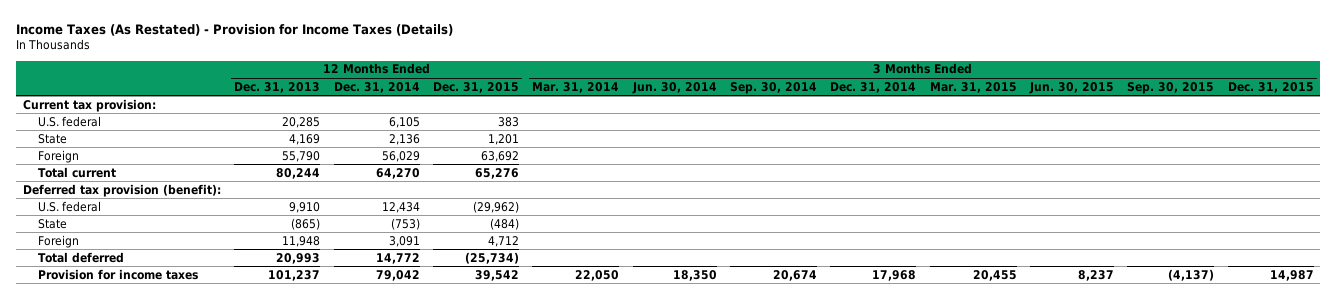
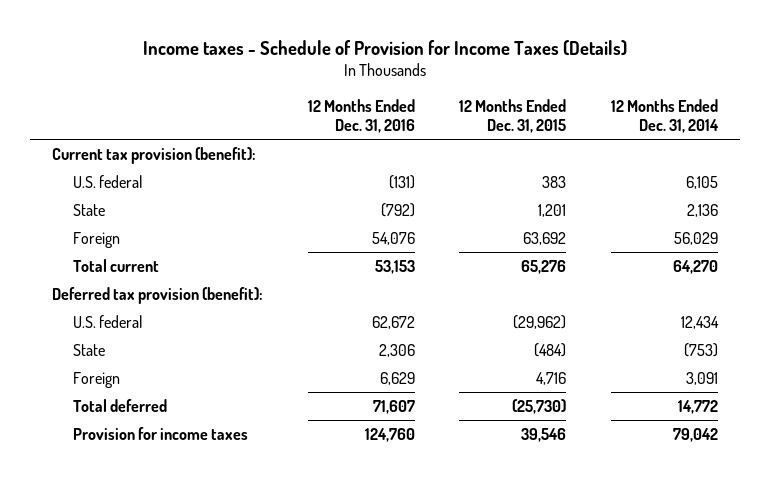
- Income Taxes (As Restated) - Provision for Income Taxes (Details)
+ Income taxes - Schedule of Provision for Income Taxes (Details)
- | 12 Months Ended Dec. 31, 2013 | 12 Months Ended Dec. 31, 2014 | 12 Months Ended Dec. 31, 2015 | 3 Months Ended Mar. 31, 2014 | 3 Months Ended Jun. 30, 2014 | 3 Months Ended Sep. 30, 2014 | 3 Months Ended Dec. 31, 2014 | 3 Months Ended Mar. 31, 2015 | 3 Months Ended Jun. 30, 2015 | 3 Months Ended Sep. 30, 2015 | 3 Months Ended Dec. 31, 2015
+ | 12 Months Ended Dec. 31, 2016 | 12 Months Ended Dec. 31, 2015 | 12 Months Ended Dec. 31, 2014
- Current tax provision:
+ Current tax provision (benefit):
- Foreign | 11,948 | 3,091 | 4,712 | | | | | | | |
- Total deferred | 20,993 | 14,772 | (25,734) | | | | | | | |
- Provision for income taxes | 101,237 | 79,042 | 39,542 | 22,050 | 18,350 | 20,674 | 17,968 | 20,455 | 8,237 | (4,137) | 14,987
+ Foreign | 6,629 | 4,716 | 3,091
+ Total deferred | 71,607 | (25,730) | 14,772
+ Provision for income taxes | 124,760 | 39,546 | 79,042

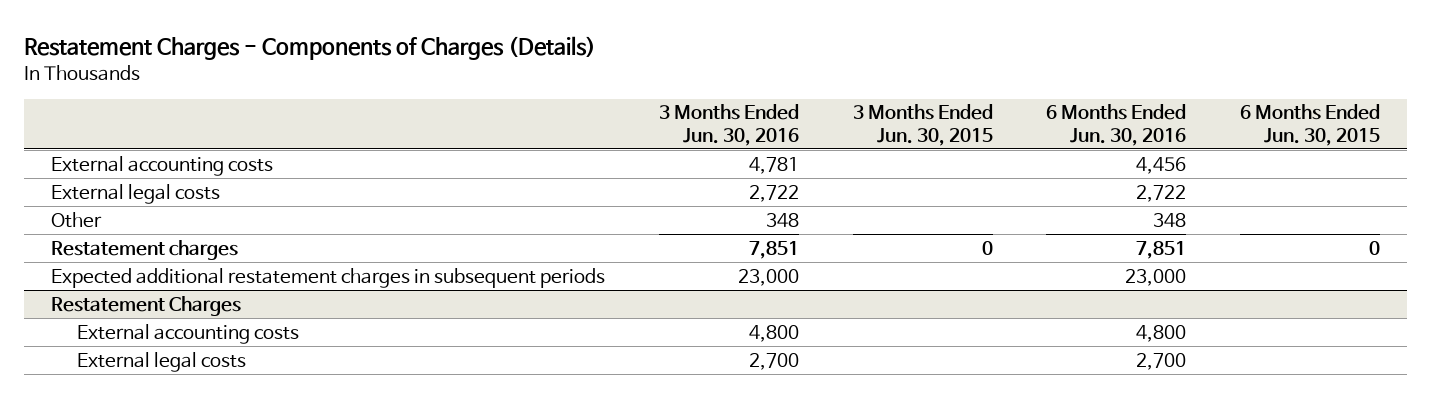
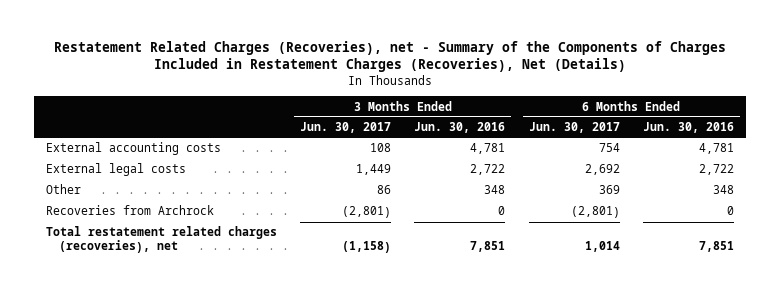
- Restatement Charges - Components of Charges (Details)
+ Restatement Related Charges (Recoveries), net - Summary of the Components of Charges Included in Restatement Charges (Recoveries), Net (Details)
- | 3 Months Ended Jun. 30, 2016 | 3 Months Ended Jun. 30, 2015 | 6 Months Ended Jun. 30, 2016 | 6 Months Ended Jun. 30, 2015
+ | 3 Months Ended Jun. 30, 2017 | 3 Months Ended Jun. 30, 2016 | 6 Months Ended Jun. 30, 2017 | 6 Months Ended Jun. 30, 2016
- External accounting costs | 4,781 | | 4,456 |
+ External accounting costs | 108 | 4,781 | 754 | 4,781
- Restatement charges | 7,851 | 0 | 7,851 | 0
- Expected additional restatement charges in subsequent periods | 23,000 | | 23,000 |
- Restatement Charges
- External accounting costs | 4,800 | | 4,800 |
- External legal costs | 2,700 | | 2,700 |
+ Recoveries from Archrock | (2,801) | 0 | (2,801) | 0
+ Total restatement related charges (recoveries), net | (1,158) | 7,851 | 1,014 | 7,851

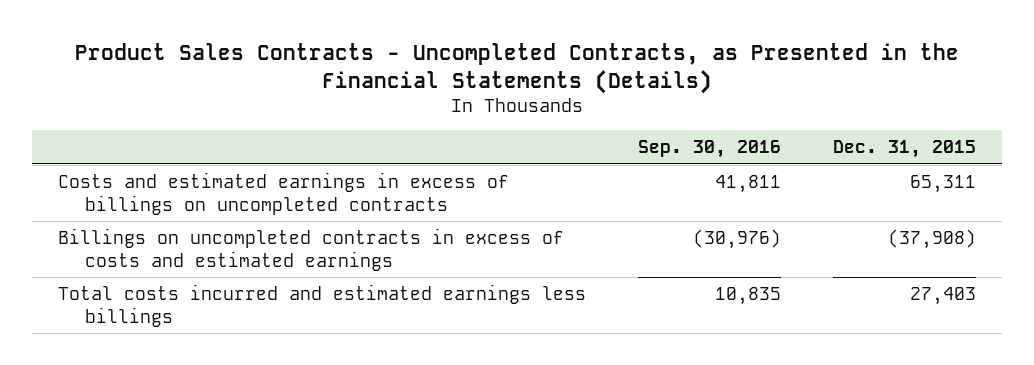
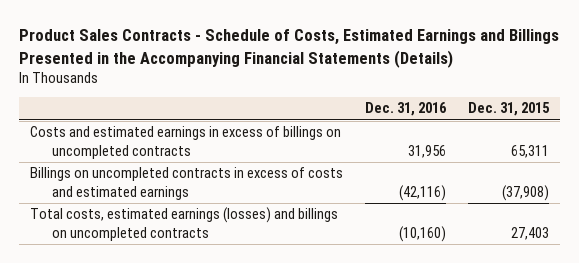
- Product Sales Contracts - Uncompleted Contracts, as Presented in the Financial Statements (Details)
+ Product Sales Contracts - Schedule of Costs, Estimated Earnings and Billings Presented in the Accompanying Financial Statements (Details)
- | Sep. 30, 2016 | Dec. 31, 2015
+ | Dec. 31, 2016 | Dec. 31, 2015
- Total costs incurred and estimated earnings less billings | 10,835 | 27,403
+ Total costs, estimated earnings (losses) and billings on uncompleted contracts | (10,160) | 27,403

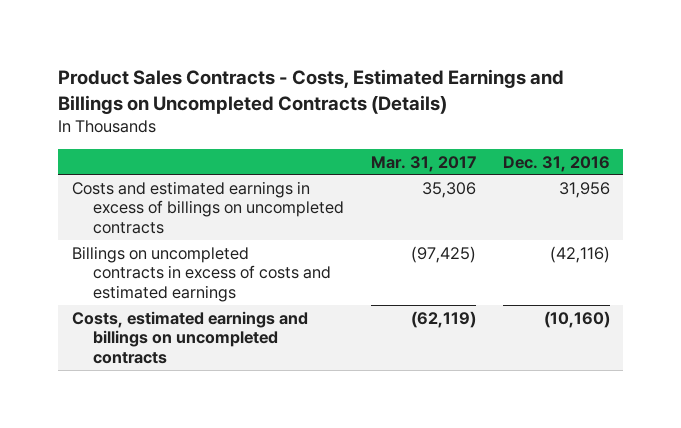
- Product Sales Contracts - Schedule of Costs, Estimated Earnings and Billings Presented in the Accompanying Financial Statements (Details)
+ Product Sales Contracts - Costs, Estimated Earnings and Billings on Uncompleted Contracts (Details)
- | Dec. 31, 2016 | Dec. 31, 2015
+ | Mar. 31, 2017 | Dec. 31, 2016
- Total costs, estimated earnings (losses) and billings on uncompleted contracts | (10,160) | 27,403
+ Costs, estimated earnings and billings on uncompleted contracts | (62,119) | (10,160)

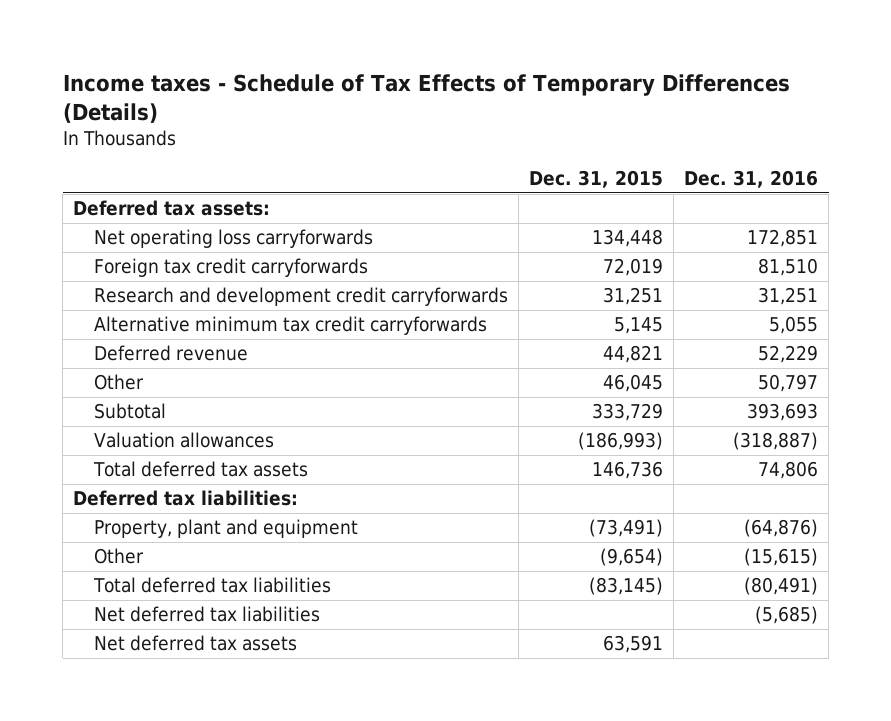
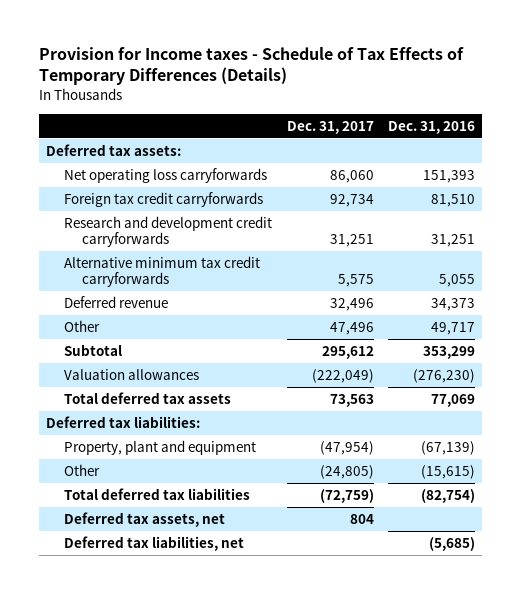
- Income taxes - Schedule of Tax Effects of Temporary Differences (Details)
+ Provision for Income taxes - Schedule of Tax Effects of Temporary Differences (Details)
- | Dec. 31, 2015 | Dec. 31, 2016
+ | Dec. 31, 2017 | Dec. 31, 2016
- Net operating loss carryforwards | 134,448 | 172,851
+ Net operating loss carryforwards | 86,060 | 151,393
- Deferred revenue | 44,821 | 52,229
- Other | 46,045 | 50,797
- Subtotal | 333,729 | 393,693
- Valuation allowances | (186,993) | (318,887)
- Total deferred tax assets | 146,736 | 74,806
+ Deferred revenue | 32,496 | 34,373
+ Other | 47,496 | 49,717
+ Subtotal | 295,612 | 353,299
+ Valuation allowances | (222,049) | (276,230)
+ Total deferred tax assets | 73,563 | 77,069
- Property, plant and equipment | (73,491) | (64,876)
+ Property, plant and equipment | (47,954) | (67,139)
- Total deferred tax liabilities | (83,145) | (80,491)
- Net deferred tax liabilities | | (5,685)
- Net deferred tax assets | 63,591 |
+ Total deferred tax liabilities | (72,759) | (82,754)
+ Deferred tax assets, net | 804 |
+ Deferred tax liabilities, net | | (5,685)

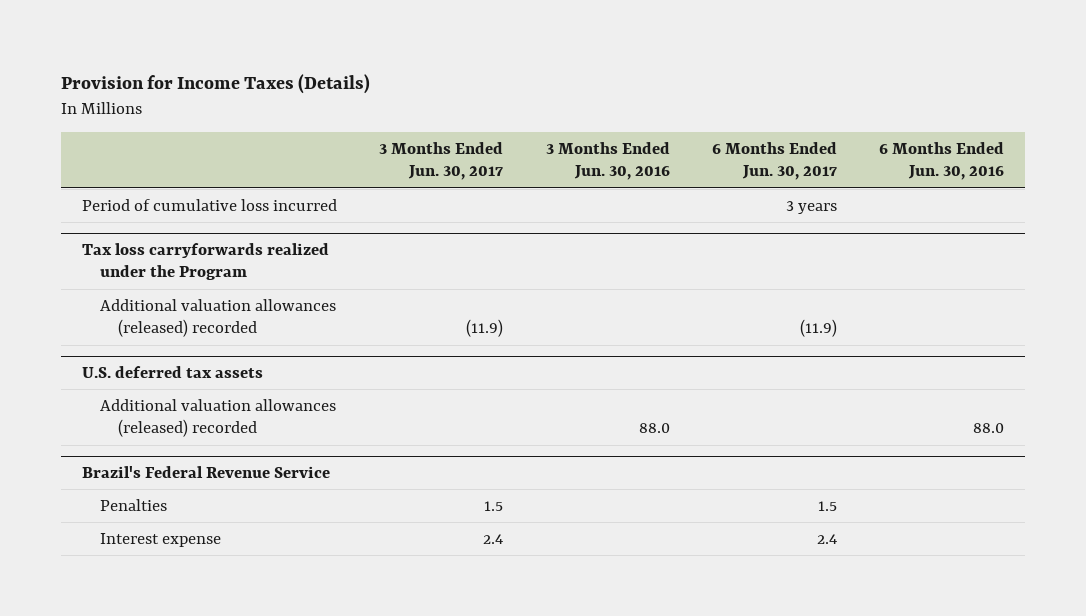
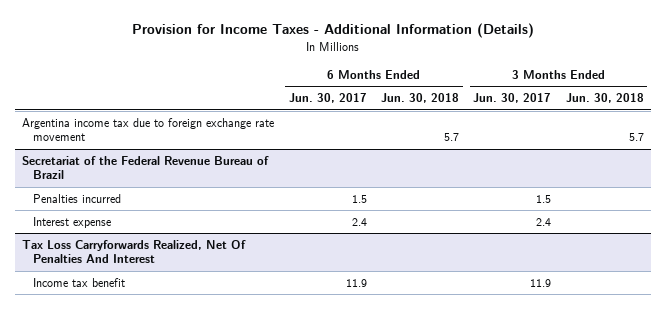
- Provision for Income Taxes (Details)
+ Provision for Income Taxes - Additional Information (Details)
- | 3 Months Ended Jun. 30, 2017 | 3 Months Ended Jun. 30, 2016 | 6 Months Ended Jun. 30, 2017 | 6 Months Ended Jun. 30, 2016
+ | 6 Months Ended Jun. 30, 2017 | 6 Months Ended Jun. 30, 2018 | 3 Months Ended Jun. 30, 2017 | 3 Months Ended Jun. 30, 2018
- Period of cumulative loss incurred | | | 3 years |
- Tax loss carryforwards realized under the Program
- Additional valuation allowances (released) recorded | (11.9) | | (11.9) |
- U.S. deferred tax assets
- Additional valuation allowances (released) recorded | | 88.0 | | 88.0
- Brazil's Federal Revenue Service
- Penalties | 1.5 | | 1.5 |
+ Argentina income tax due to foreign exchange rate movement | | 5.7 | | 5.7
+ Secretariat of the Federal Revenue Bureau of Brazil
+ Penalties incurred | 1.5 | | 1.5 |
+ Tax Loss Carryforwards Realized, Net Of Penalties And Interest
+ Income tax benefit | 11.9 | | 11.9 |

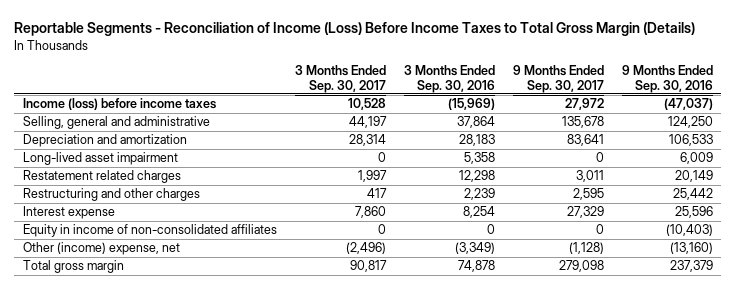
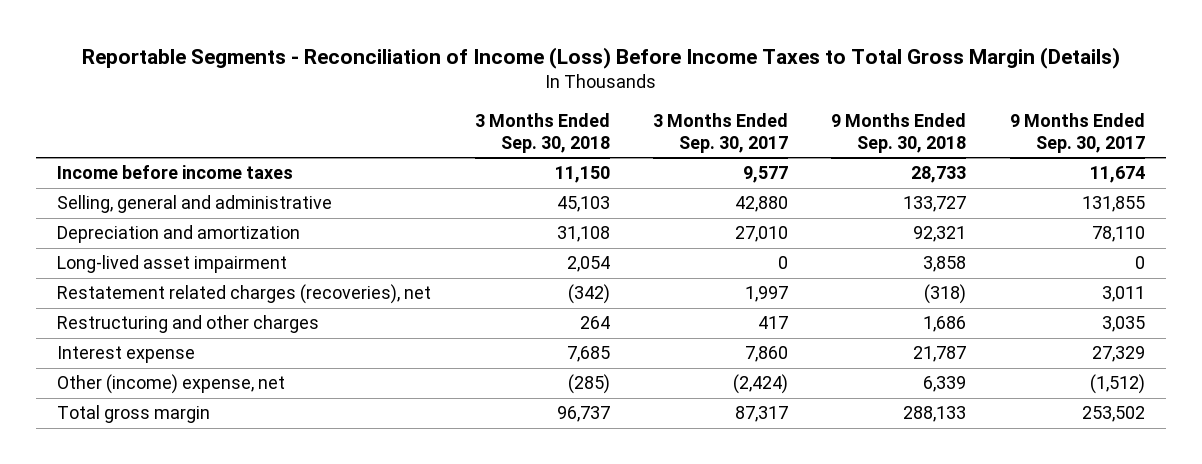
- | 3 Months Ended Sep. 30, 2017 | 3 Months Ended Sep. 30, 2016 | 9 Months Ended Sep. 30, 2017 | 9 Months Ended Sep. 30, 2016
+ | 3 Months Ended Sep. 30, 2018 | 3 Months Ended Sep. 30, 2017 | 9 Months Ended Sep. 30, 2018 | 9 Months Ended Sep. 30, 2017
- Income (loss) before income taxes | 10,528 | (15,969) | 27,972 | (47,037)
- Selling, general and administrative | 44,197 | 37,864 | 135,678 | 124,250
- Depreciation and amortization | 28,314 | 28,183 | 83,641 | 106,533
+ Income before income taxes | 11,150 | 9,577 | 28,733 | 11,674
+ Selling, general and administrative | 45,103 | 42,880 | 133,727 | 131,855
+ Depreciation and amortization | 31,108 | 27,010 | 92,321 | 78,110
- Restatement related charges | 1,997 | 12,298 | 3,011 | 20,149
- Restructuring and other charges | 417 | 2,239 | 2,595 | 25,442
+ Restatement related charges (recoveries), net | (342) | 1,997 | (318) | 3,011
+ Restructuring and other charges | 264 | 417 | 1,686 | 3,035
- Equity in income of non-consolidated affiliates | 0 | 0 | 0 | (10,403)
- Other (income) expense, net | (2,496) | (3,349) | (1,128) | (13,160)
- Total gross margin | 90,817 | 74,878 | 279,098 | 237,379
+ Other (income) expense, net | (285) | (2,424) | 6,339 | (1,512)
+ Total gross margin | 96,737 | 87,317 | 288,133 | 253,502

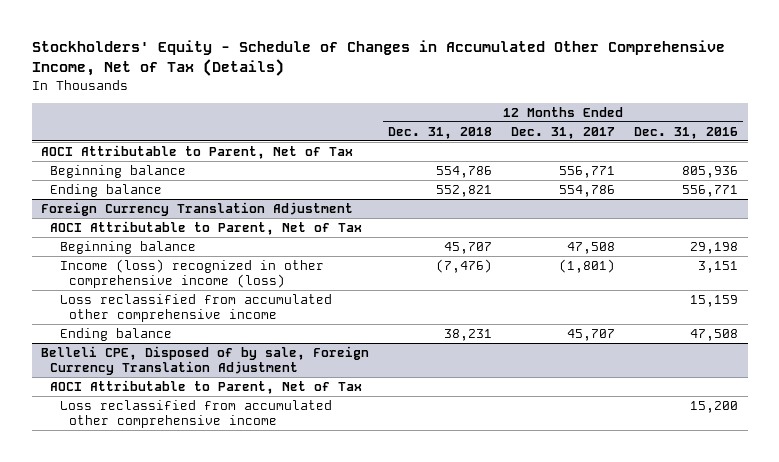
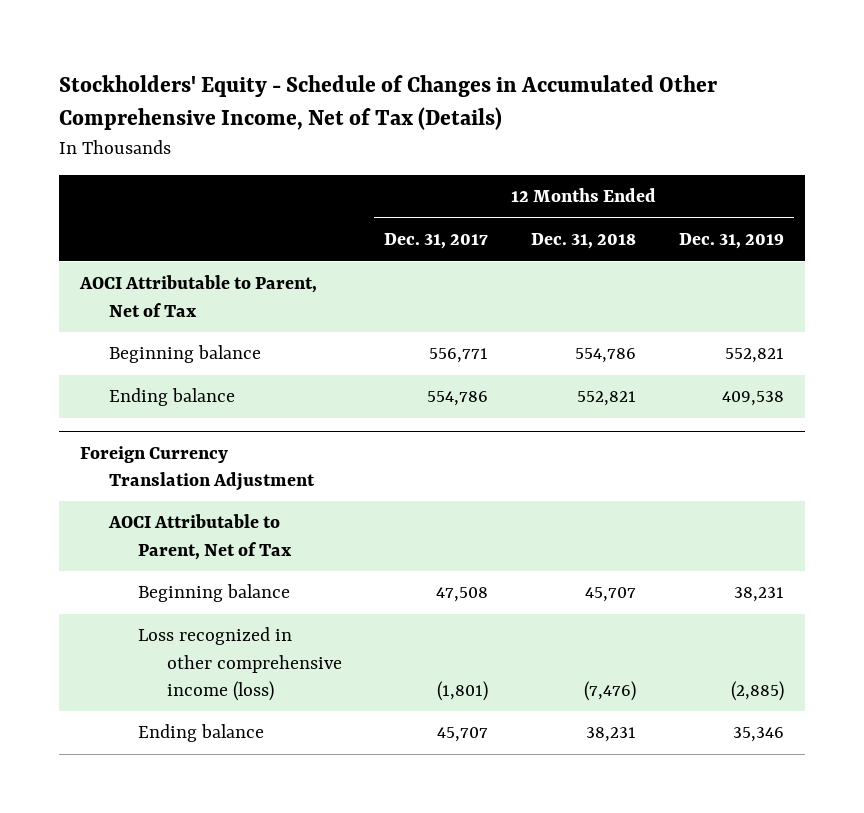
- | 12 Months Ended Dec. 31, 2018 | 12 Months Ended Dec. 31, 2017 | 12 Months Ended Dec. 31, 2016
+ | 12 Months Ended Dec. 31, 2017 | 12 Months Ended Dec. 31, 2018 | 12 Months Ended Dec. 31, 2019
@ Foreign Currency Translation Adjustment
- Income (loss) recognized in other comprehensive income (loss) | (7,476) | (1,801) | 3,151
- Loss reclassified from accumulated other comprehensive income | | | 15,159
+ Loss recognized in other comprehensive income (loss) | (1,801) | (7,476) | (2,885)
- Belleli CPE, Disposed of by sale, Foreign Currency Translation Adjustment
- AOCI Attributable to Parent, Net of Tax
- Loss reclassified from accumulated other comprehensive income | | | 15,200

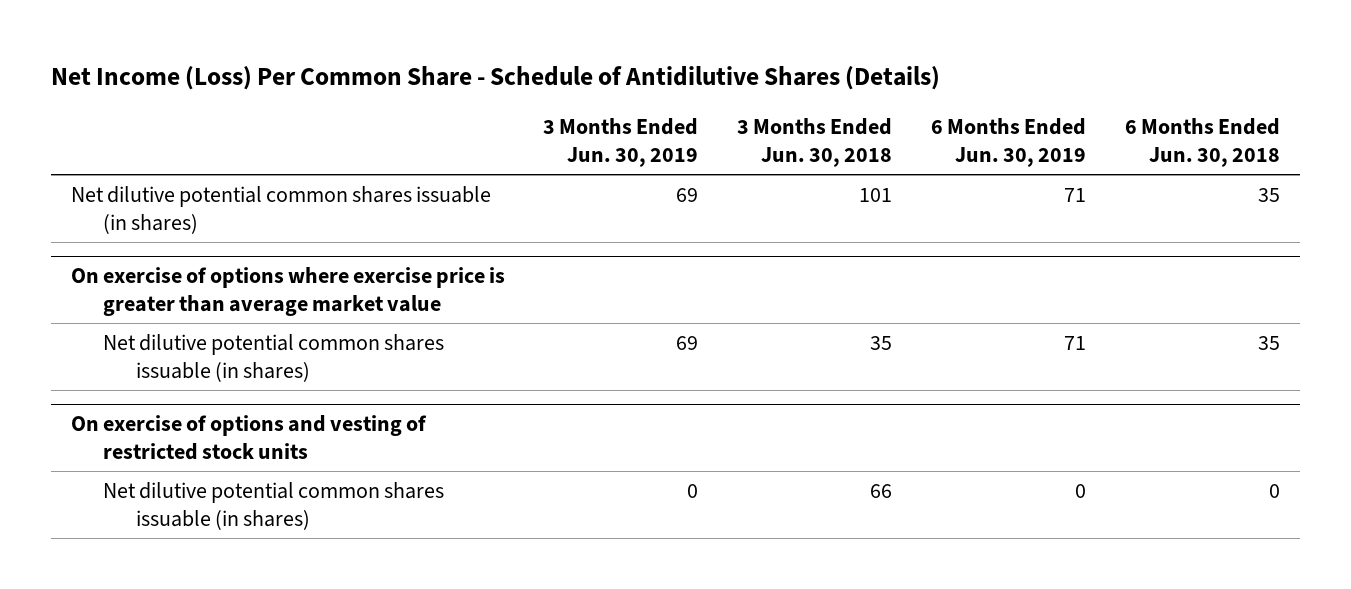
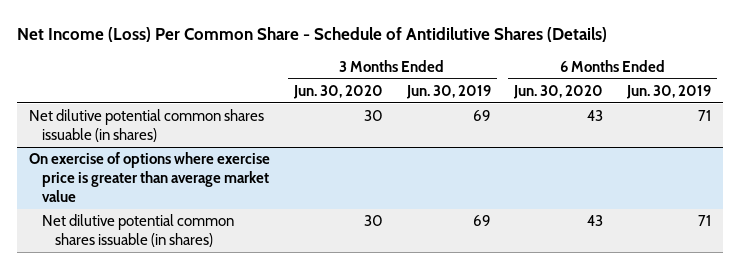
- | 3 Months Ended Jun. 30, 2019 | 3 Months Ended Jun. 30, 2018 | 6 Months Ended Jun. 30, 2019 | 6 Months Ended Jun. 30, 2018
+ | 3 Months Ended Jun. 30, 2020 | 3 Months Ended Jun. 30, 2019 | 6 Months Ended Jun. 30, 2020 | 6 Months Ended Jun. 30, 2019
- On exercise of options and vesting of restricted stock units
- Net dilutive potential common shares issuable (in shares) | 0 | 66 | 0 | 0

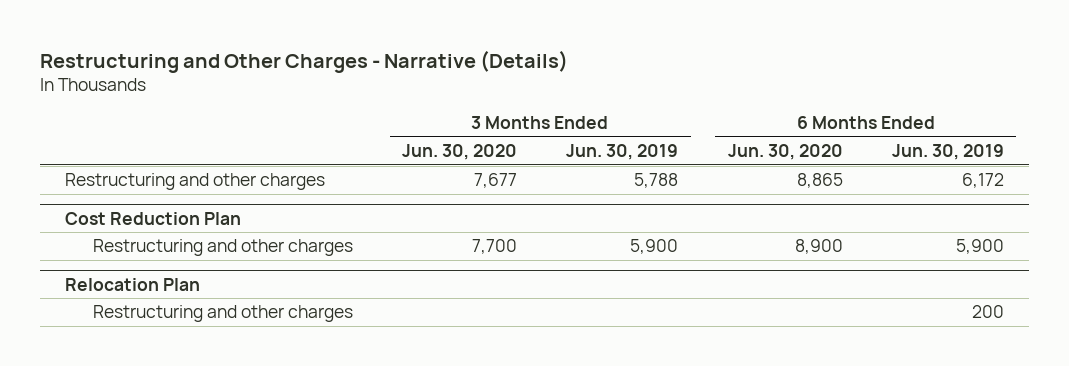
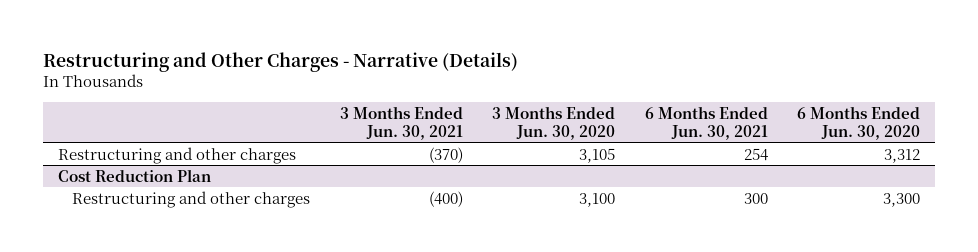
- | 3 Months Ended Jun. 30, 2020 | 3 Months Ended Jun. 30, 2019 | 6 Months Ended Jun. 30, 2020 | 6 Months Ended Jun. 30, 2019
+ | 3 Months Ended Jun. 30, 2021 | 3 Months Ended Jun. 30, 2020 | 6 Months Ended Jun. 30, 2021 | 6 Months Ended Jun. 30, 2020
- Restructuring and other charges | 7,677 | 5,788 | 8,865 | 6,172
+ Restructuring and other charges | (370) | 3,105 | 254 | 3,312
@ Cost Reduction Plan
- Restructuring and other charges | 7,700 | 5,900 | 8,900 | 5,900
- Relocation Plan
- Restructuring and other charges | | | | 200
@ Cost Reduction Plan
+ Restructuring and other charges | (400) | 3,100 | 300 | 3,300

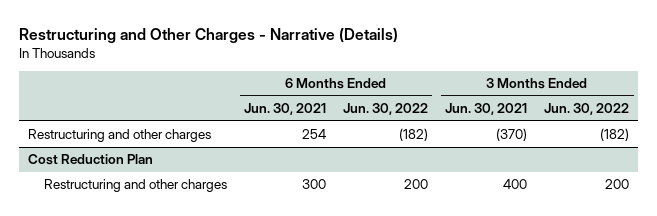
- | 3 Months Ended Jun. 30, 2021 | 3 Months Ended Jun. 30, 2020 | 6 Months Ended Jun. 30, 2021 | 6 Months Ended Jun. 30, 2020
+ | 6 Months Ended Jun. 30, 2021 | 6 Months Ended Jun. 30, 2022 | 3 Months Ended Jun. 30, 2021 | 3 Months Ended Jun. 30, 2022
@ Cost Reduction Plan
- Restructuring and other charges | (400) | 3,100 | 300 | 3,300
+ Restructuring and other charges | 300 | 200 | 400 | 200

